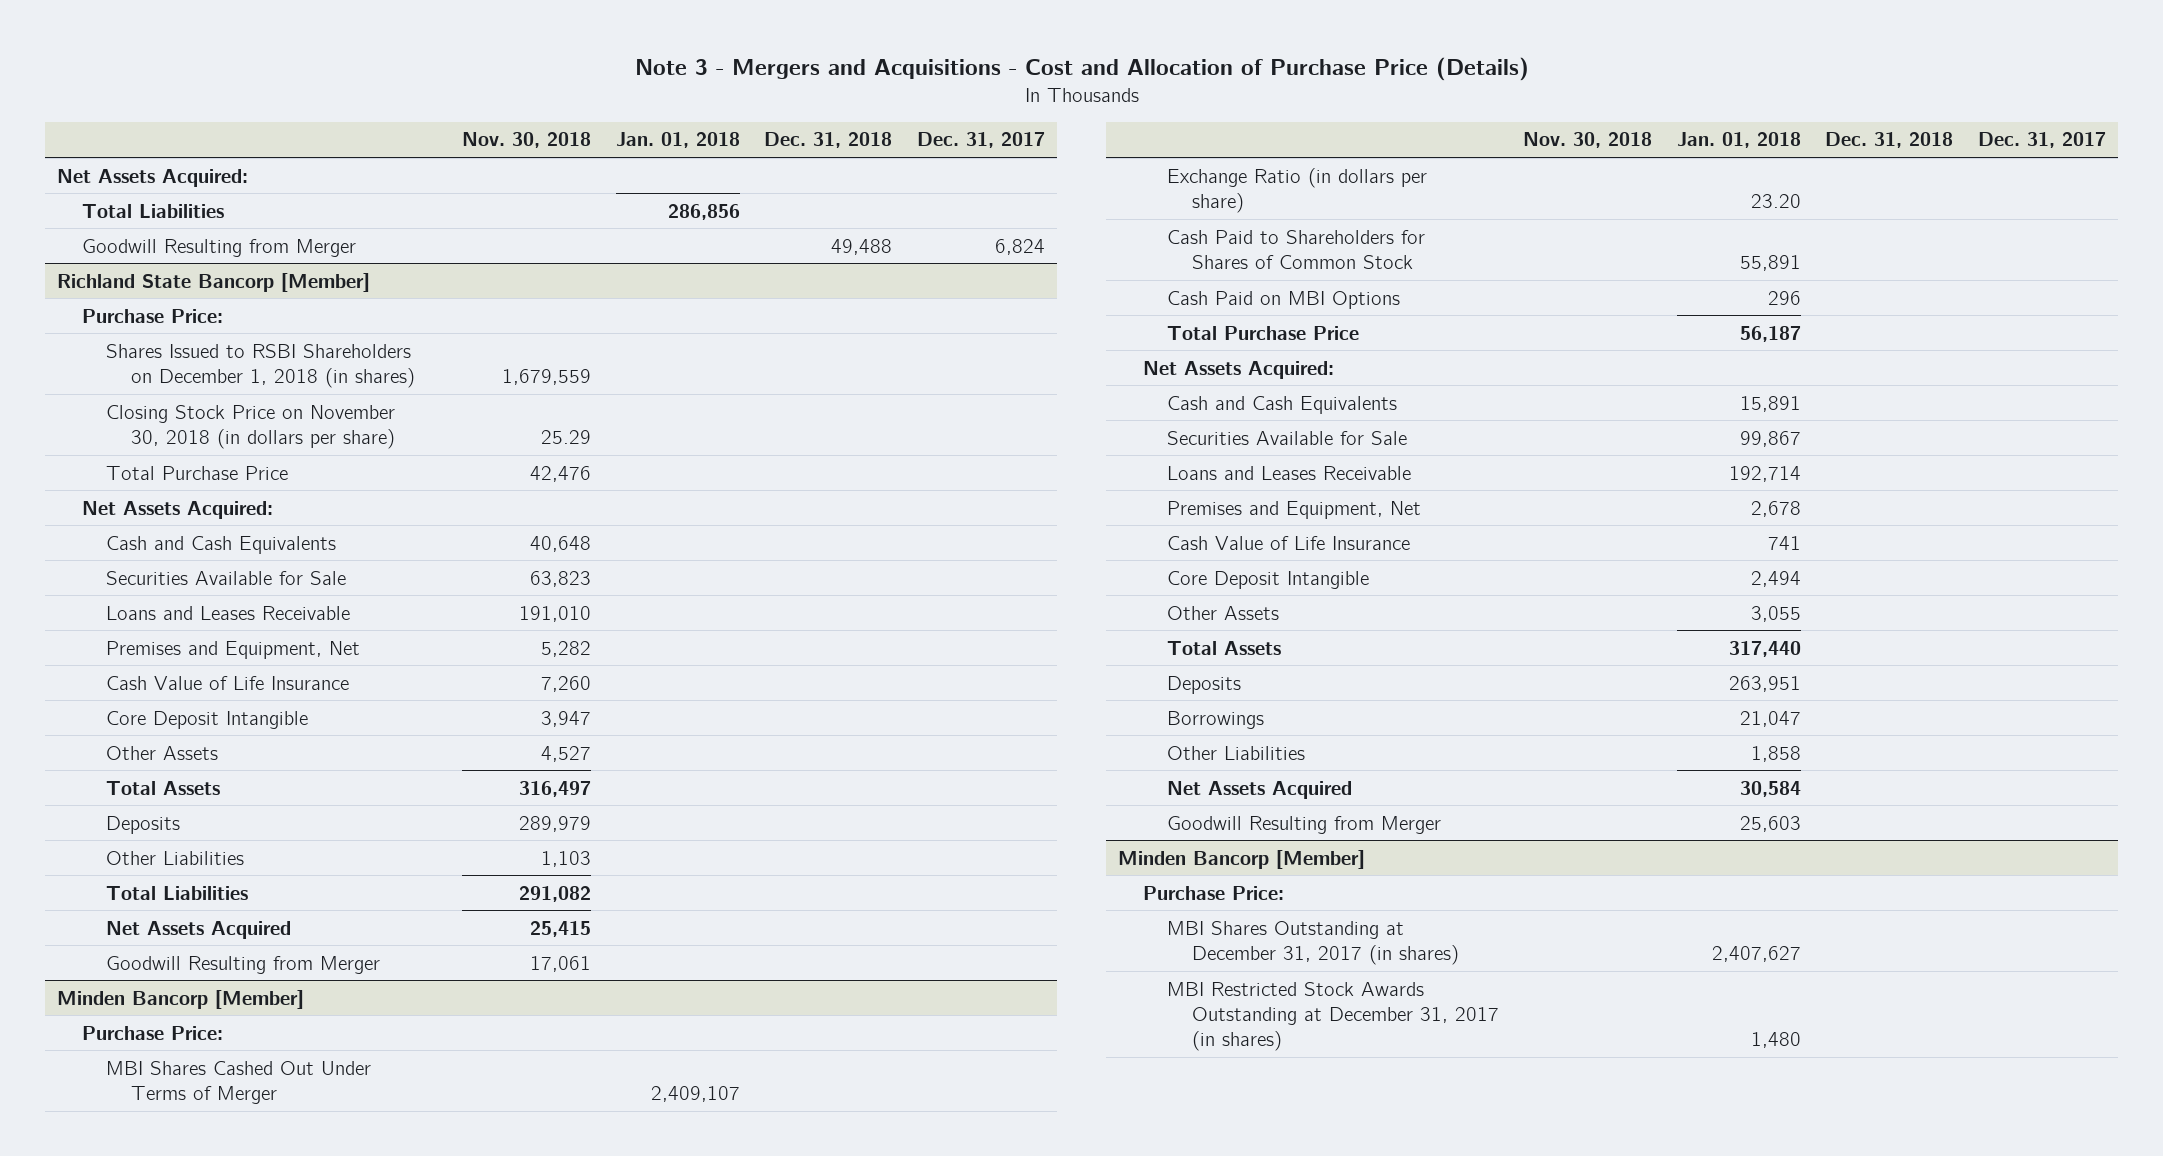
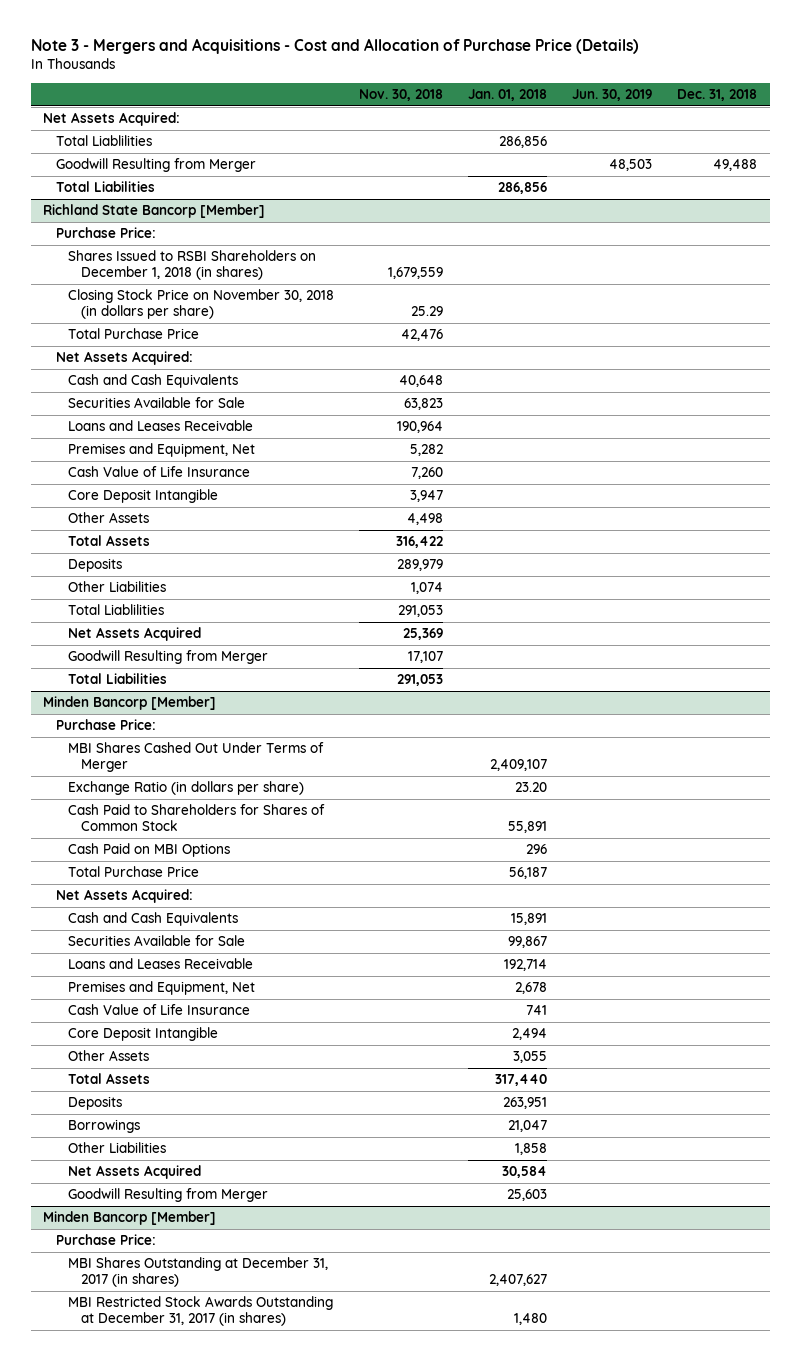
- | Nov. 30, 2018 | Jan. 01, 2018 | Dec. 31, 2018 | Dec. 31, 2017
+ | Nov. 30, 2018 | Jan. 01, 2018 | Jun. 30, 2019 | Dec. 31, 2018
+ Total Liablilities | | 286,856 | |
moved down: Total Liabilities | | 286,856 | |
@ Richland State Bancorp [Member]
- Loans and Leases Receivable | 191,010 | | |
+ Loans and Leases Receivable | 190,964 | | |
- Other Assets | 4,527 | | |
- Total Assets | 316,497 | | |
+ Other Assets | 4,498 | | |
+ Total Assets | 316,422 | | |
- Other Liabilities | 1,103 | | |
- Total Liabilities | 291,082 | | |
- Net Assets Acquired | 25,415 | | |
- Goodwill Resulting from Merger | 17,061 | | |
+ Other Liabilities | 1,074 | | |
+ Total Liablilities | 291,053 | | |
+ Net Assets Acquired | 25,369 | | |
+ Goodwill Resulting from Merger | 17,107 | | |
+ Total Liabilities | 291,053 | | |

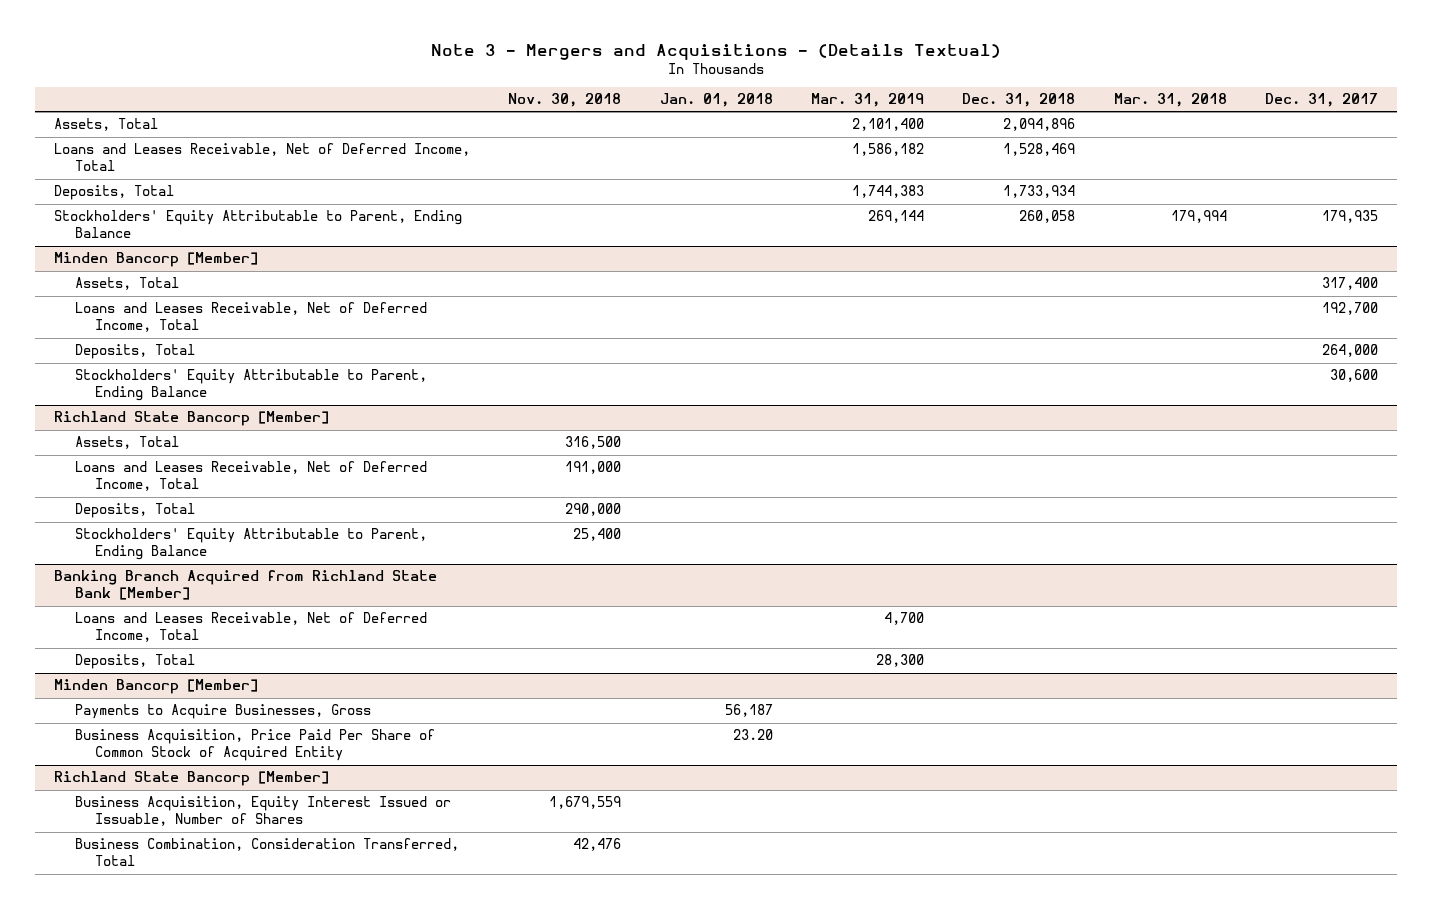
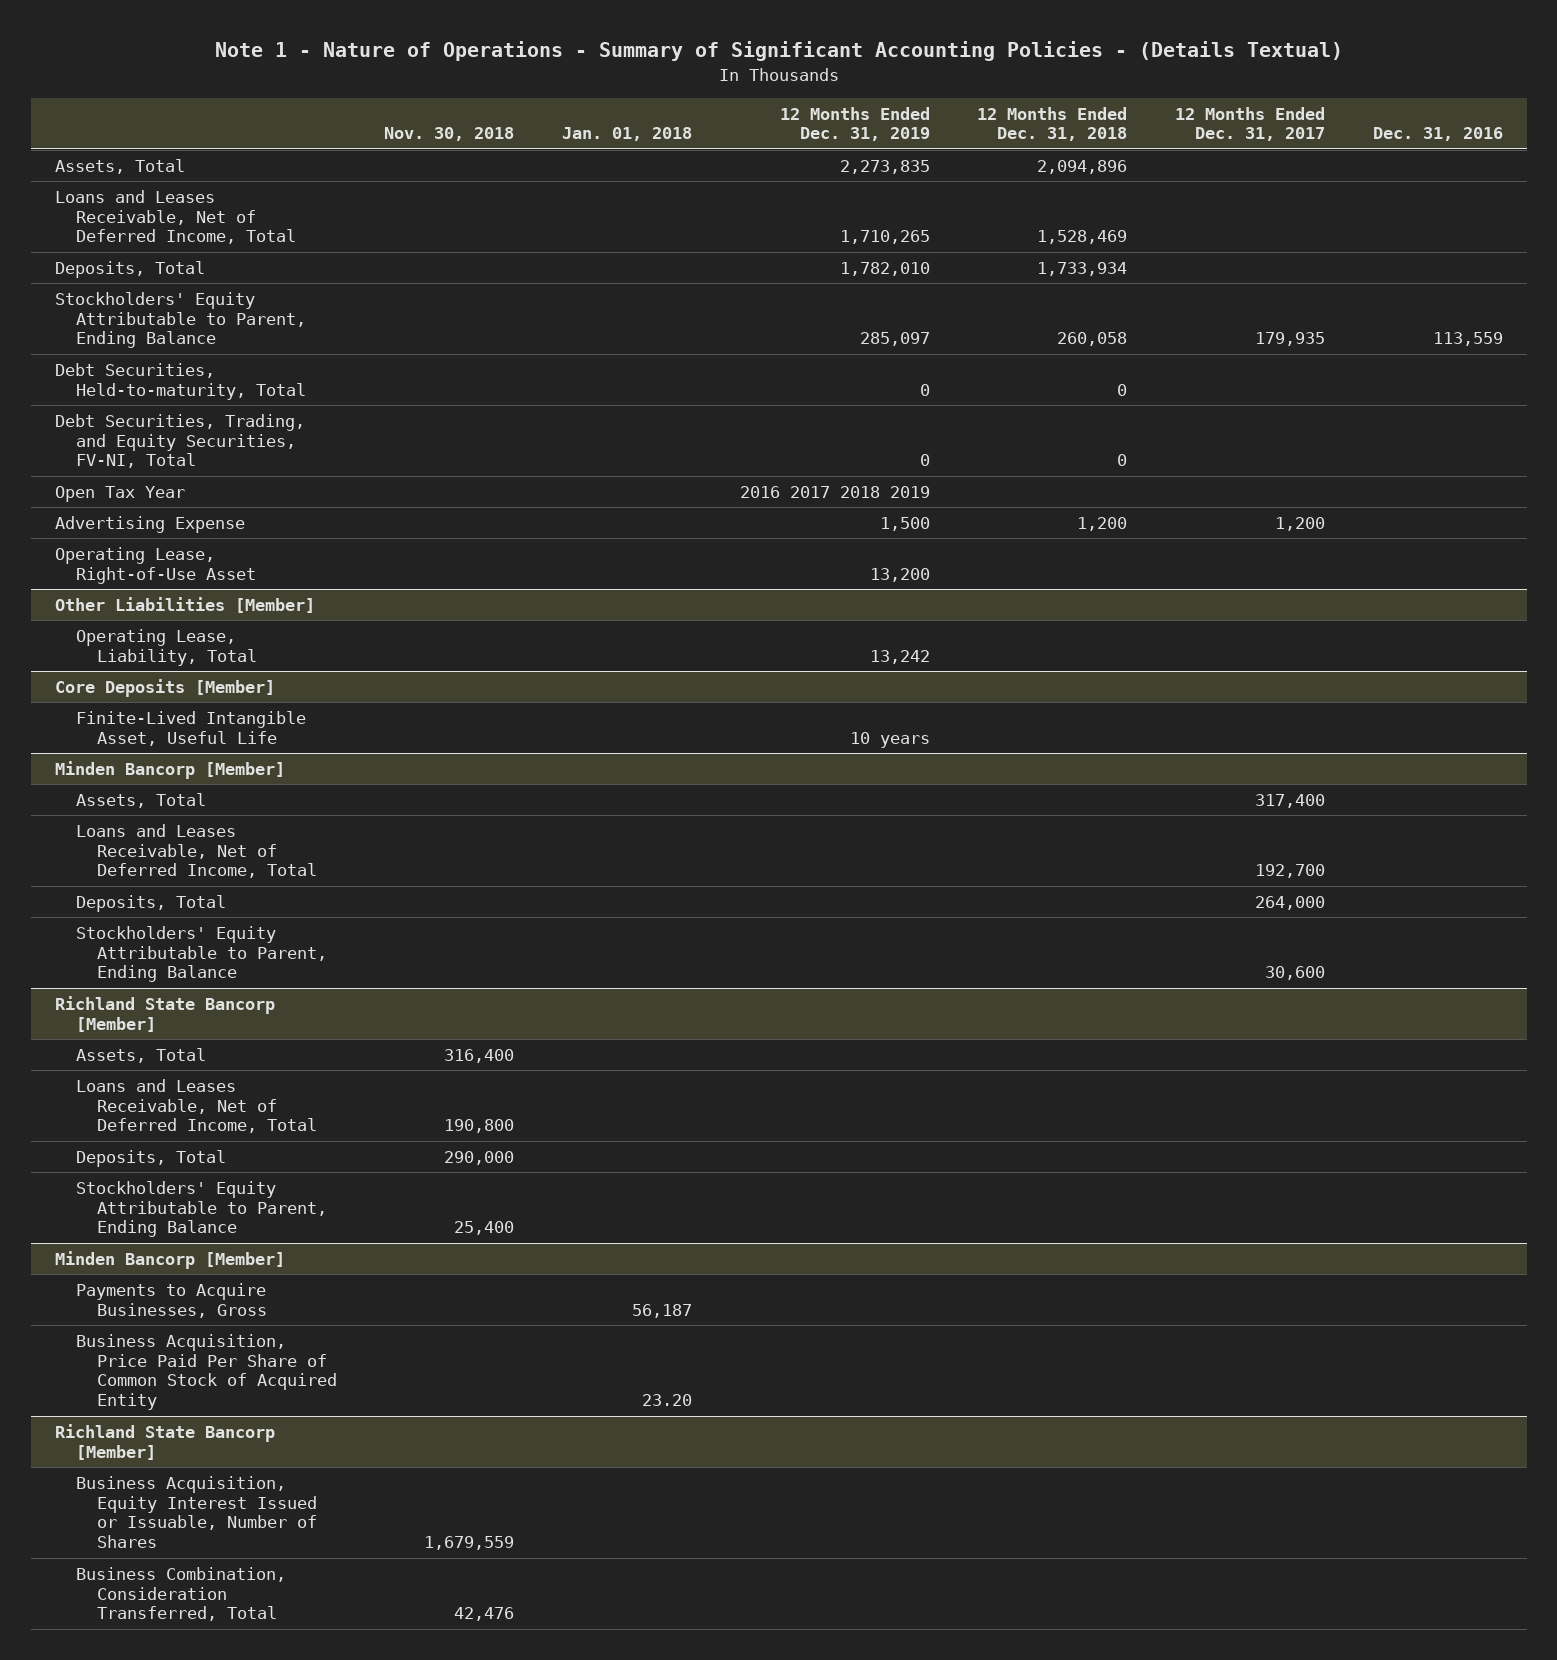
- Note 3 - Mergers and Acquisitions - (Details Textual)
+ Note 1 - Nature of Operations - Summary of Significant Accounting Policies - (Details Textual)
- | Nov. 30, 2018 | Jan. 01, 2018 | Mar. 31, 2019 | Dec. 31, 2018 | Mar. 31, 2018 | Dec. 31, 2017
+ | Nov. 30, 2018 | Jan. 01, 2018 | 12 Months Ended Dec. 31, 2019 | 12 Months Ended Dec. 31, 2018 | 12 Months Ended Dec. 31, 2017 | Dec. 31, 2016
+ Debt Securities, Held-to-maturity, Total | | | 0 | 0 | |
+ Debt Securities, Trading, and Equity Securities, FV-NI, Total | | | 0 | 0 | |
+ Open Tax Year | | | 2016 2017 2018 2019 | | |
+ Advertising Expense | | | 1,500 | 1,200 | 1,200 |
+ Operating Lease, Right-of-Use Asset | | | 13,200 | | |
+ Other Liabilities [Member]
+ Operating Lease, Liability, Total | | | 13,242 | | |
+ Core Deposits [Member]
+ Finite-Lived Intangible Asset, Useful Life | | | 10 years | | |
@ Richland State Bancorp [Member]
- Assets, Total | 316,500 | | | | |
- Loans and Leases Receivable, Net of Deferred Income, Total | 191,000 | | | | |
+ Assets, Total | 316,400 | | | | |
+ Loans and Leases Receivable, Net of Deferred Income, Total | 190,800 | | | | |
- Banking Branch Acquired from Richland State Bank [Member]
- Loans and Leases Receivable, Net of Deferred Income, Total | | | 4,700 | | |
- Deposits, Total | | | 28,300 | | |

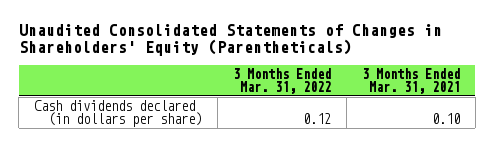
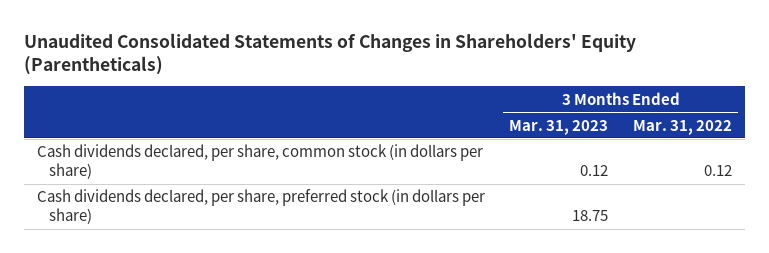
- | 3 Months Ended Mar. 31, 2022 | 3 Months Ended Mar. 31, 2021
+ | 3 Months Ended Mar. 31, 2023 | 3 Months Ended Mar. 31, 2022
- Cash dividends declared (in dollars per share) | 0.12 | 0.10
+ Cash dividends declared, per share, common stock (in dollars per share) | 0.12 | 0.12
+ Cash dividends declared, per share, preferred stock (in dollars per share) | 18.75 |

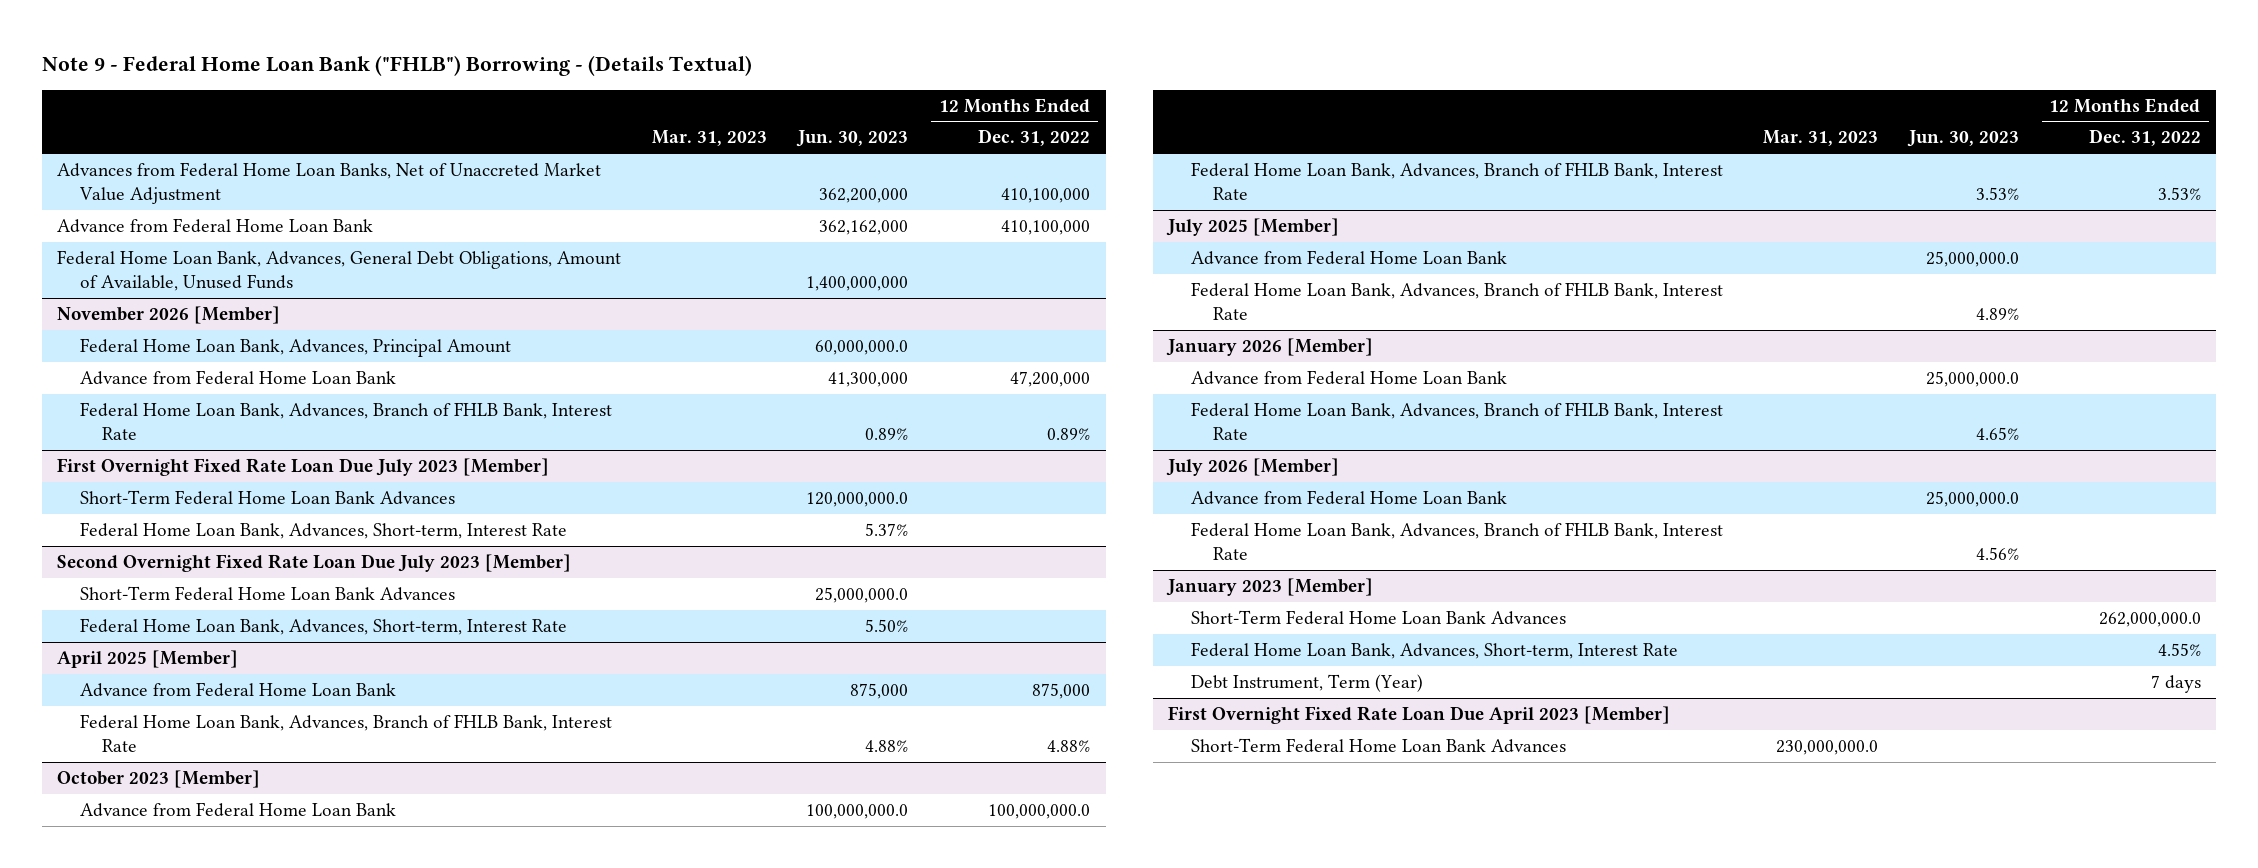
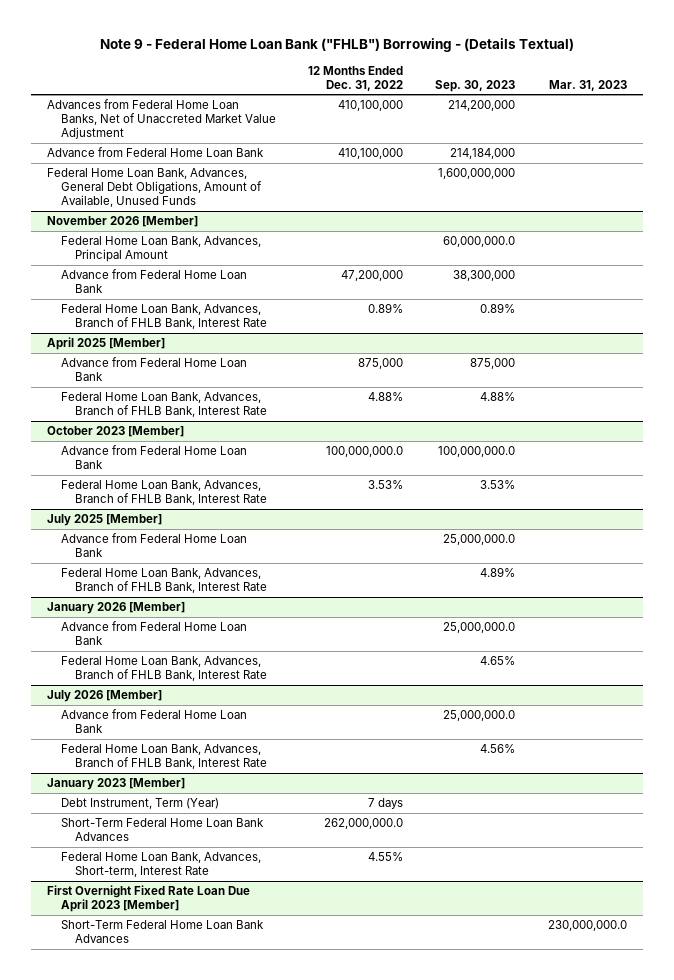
- | Mar. 31, 2023 | Jun. 30, 2023 | 12 Months Ended Dec. 31, 2022
+ | 12 Months Ended Dec. 31, 2022 | Sep. 30, 2023 | Mar. 31, 2023
- First Overnight Fixed Rate Loan Due July 2023 [Member]
- Short-Term Federal Home Loan Bank Advances | | 120,000,000.0 |
- Federal Home Loan Bank, Advances, Short-term, Interest Rate | | 5.37% |
- Second Overnight Fixed Rate Loan Due July 2023 [Member]
- Short-Term Federal Home Loan Bank Advances | | 25,000,000.0 |
- Federal Home Loan Bank, Advances, Short-term, Interest Rate | | 5.50% |
@ January 2023 [Member]
moved up: Debt Instrument, Term (Year) | 7 days | |

